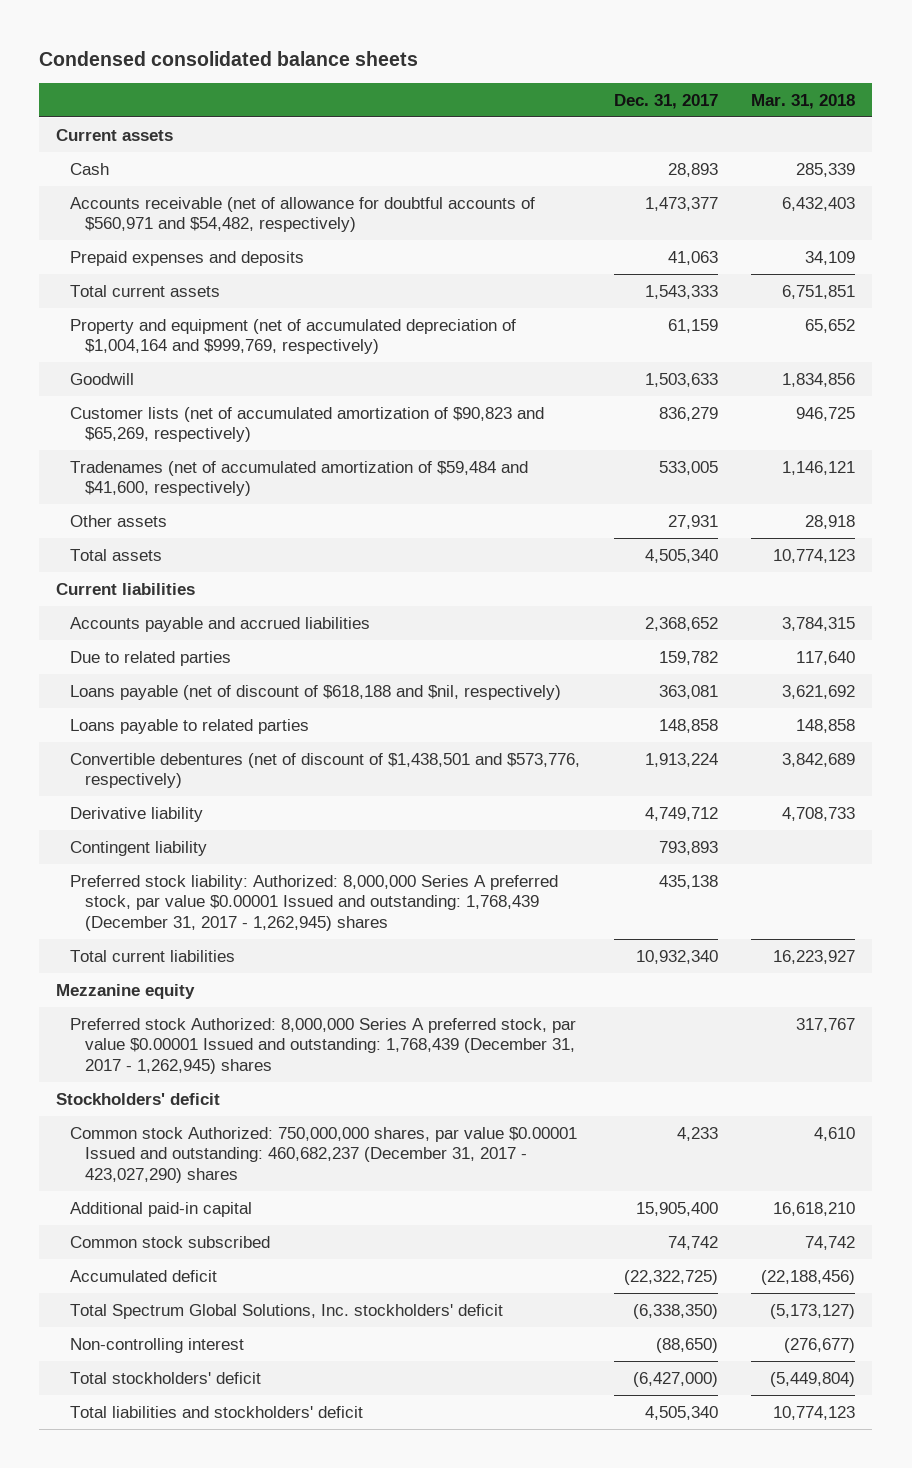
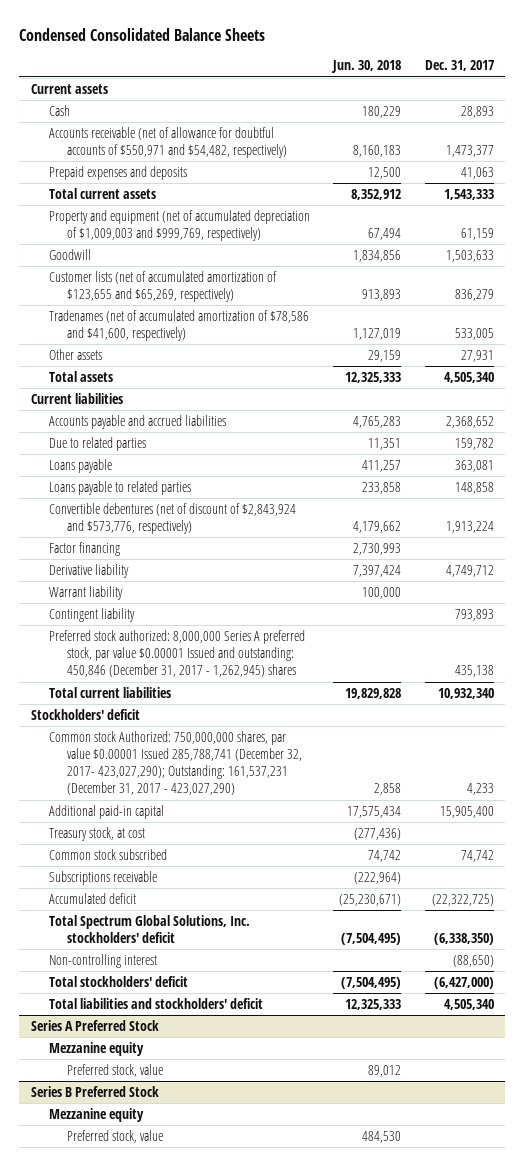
- Condensed consolidated balance sheets
+ Condensed Consolidated Balance Sheets
- | Dec. 31, 2017 | Mar. 31, 2018
+ | Jun. 30, 2018 | Dec. 31, 2017
- Accounts receivable (net of allowance for doubtful accounts of $560,971 and $54,482, respectively) | 1,473,377 | 6,432,403
+ Accounts receivable (net of allowance for doubtful accounts of $550,971 and $54,482, respectively) | 8,160,183 | 1,473,377
- Property and equipment (net of accumulated depreciation of $1,004,164 and $999,769, respectively) | 61,159 | 65,652
+ Property and equipment (net of accumulated depreciation of $1,009,003 and $999,769, respectively) | 67,494 | 61,159
- Customer lists (net of accumulated amortization of $90,823 and $65,269, respectively) | 836,279 | 946,725
- Tradenames (net of accumulated amortization of $59,484 and $41,600, respectively) | 533,005 | 1,146,121
+ Customer lists (net of accumulated amortization of $123,655 and $65,269, respectively) | 913,893 | 836,279
+ Tradenames (net of accumulated amortization of $78,586 and $41,600, respectively) | 1,127,019 | 533,005
- Loans payable (net of discount of $618,188 and $nil, respectively) | 363,081 | 3,621,692
+ Loans payable | 411,257 | 363,081
- Convertible debentures (net of discount of $1,438,501 and $573,776, respectively) | 1,913,224 | 3,842,689
+ Convertible debentures (net of discount of $2,843,924 and $573,776, respectively) | 4,179,662 | 1,913,224
+ Factor financing | 2,730,993 |
+ Warrant liability | 100,000 |
- Preferred stock liability: Authorized: 8,000,000 Series A preferred stock, par value $0.00001 Issued and outstanding: 1,768,439 (December 31, 2017 - 1,262,945) shares | 435,138 |
+ Preferred stock authorized: 8,000,000 Series A preferred stock, par value $0.00001 Issued and outstanding: 450,846 (December 31, 2017 - 1,262,945) shares | | 435,138
- Mezzanine equity
- Preferred stock Authorized: 8,000,000 Series A preferred stock, par value $0.00001 Issued and outstanding: 1,768,439 (December 31, 2017 - 1,262,945) shares | | 317,767
- Common stock Authorized: 750,000,000 shares, par value $0.00001 Issued and outstanding: 460,682,237 (December 31, 2017 - 423,027,290) shares | 4,233 | 4,610
+ Common stock Authorized: 750,000,000 shares, par value $0.00001 Issued 285,788,741 (December 32, 2017- 423,027,290); Outstanding: 161,537,231 (December 31, 2017 - 423,027,290) | 2,858 | 4,233
+ Treasury stock, at cost | (277,436) |
+ Subscriptions receivable | (222,964) |
+ Series A Preferred Stock
+ Mezzanine equity
+ Preferred stock, value | 89,012 |
+ Series B Preferred Stock
+ Mezzanine equity
+ Preferred stock, value | 484,530 |

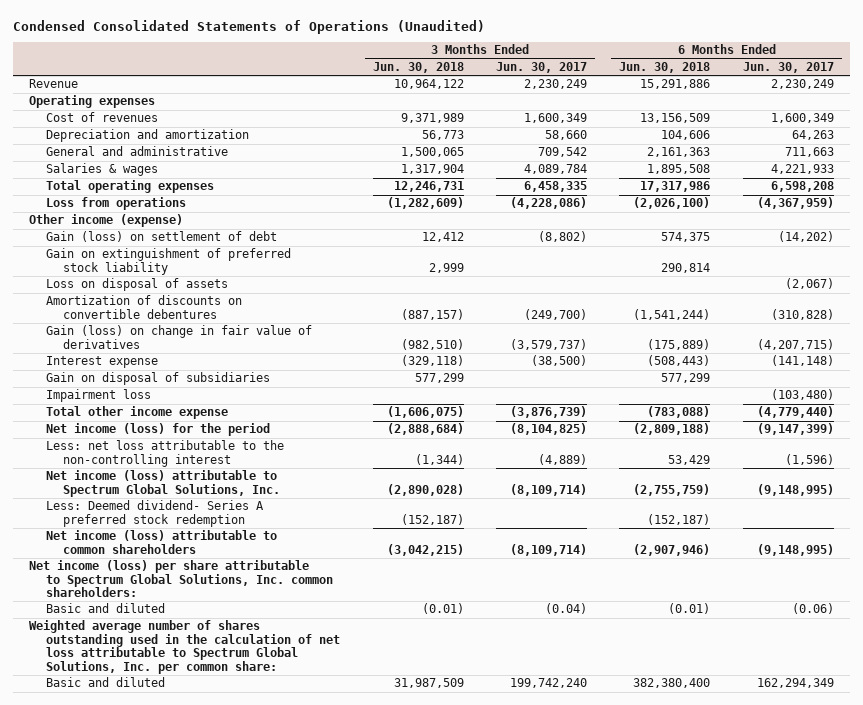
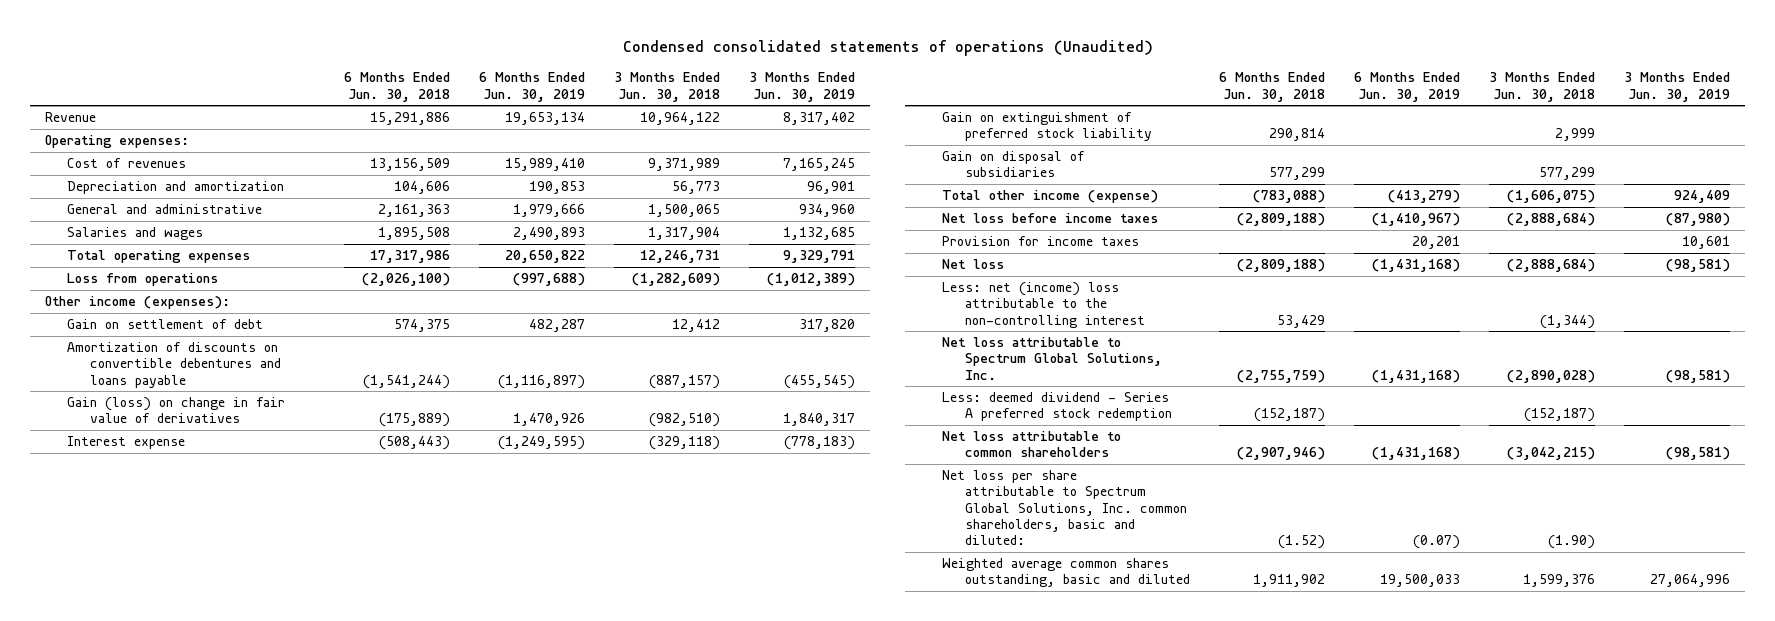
- Condensed Consolidated Statements of Operations (Unaudited)
+ Condensed consolidated statements of operations (Unaudited)
- | 3 Months Ended Jun. 30, 2018 | 3 Months Ended Jun. 30, 2017 | 6 Months Ended Jun. 30, 2018 | 6 Months Ended Jun. 30, 2017
+ | 6 Months Ended Jun. 30, 2018 | 6 Months Ended Jun. 30, 2019 | 3 Months Ended Jun. 30, 2018 | 3 Months Ended Jun. 30, 2019
- Operating expenses
+ Operating expenses:
- Salaries & wages | 1,317,904 | 4,089,784 | 1,895,508 | 4,221,933
+ Salaries and wages | 1,895,508 | 2,490,893 | 1,317,904 | 1,132,685
- Other income (expense)
- Gain (loss) on settlement of debt | 12,412 | (8,802) | 574,375 | (14,202)
- Loss on disposal of assets | | | | (2,067)
- Amortization of discounts on convertible debentures | (887,157) | (249,700) | (1,541,244) | (310,828)
+ Other income (expenses):
+ Gain on settlement of debt | 574,375 | 482,287 | 12,412 | 317,820
+ Amortization of discounts on convertible debentures and loans payable | (1,541,244) | (1,116,897) | (887,157) | (455,545)
moved down: Gain on extinguishment of preferred stock liability | 290,814 | | 2,999 |
- Impairment loss | | | | (103,480)
- Total other income expense | (1,606,075) | (3,876,739) | (783,088) | (4,779,440)
- Net income (loss) for the period | (2,888,684) | (8,104,825) | (2,809,188) | (9,147,399)
- Less: net loss attributable to the non-controlling interest | (1,344) | (4,889) | 53,429 | (1,596)
- Net income (loss) attributable to Spectrum Global Solutions, Inc. | (2,890,028) | (8,109,714) | (2,755,759) | (9,148,995)
- Less: Deemed dividend- Series A preferred stock redemption | (152,187) | | (152,187) |
- Net income (loss) attributable to common shareholders | (3,042,215) | (8,109,714) | (2,907,946) | (9,148,995)
- Net income (loss) per share attributable to Spectrum Global Solutions, Inc. common shareholders:
- Basic and diluted | (0.01) | (0.04) | (0.01) | (0.06)
- Weighted average number of shares outstanding used in the calculation of net loss attributable to Spectrum Global Solutions, Inc. per common share:
- Basic and diluted | 31,987,509 | 199,742,240 | 382,380,400 | 162,294,349
+ Total other income (expense) | (783,088) | (413,279) | (1,606,075) | 924,409
+ Net loss before income taxes | (2,809,188) | (1,410,967) | (2,888,684) | (87,980)
+ Provision for income taxes | | 20,201 | | 10,601
+ Net loss | (2,809,188) | (1,431,168) | (2,888,684) | (98,581)
+ Less: net (income) loss attributable to the non-controlling interest | 53,429 | | (1,344) |
+ Net loss attributable to Spectrum Global Solutions, Inc. | (2,755,759) | (1,431,168) | (2,890,028) | (98,581)
+ Less: deemed dividend - Series A preferred stock redemption | (152,187) | | (152,187) |
+ Net loss attributable to common shareholders | (2,907,946) | (1,431,168) | (3,042,215) | (98,581)
+ Net loss per share attributable to Spectrum Global Solutions, Inc. common shareholders, basic and diluted: | (1.52) | (0.07) | (1.90) |
+ Weighted average common shares outstanding, basic and diluted | 1,911,902 | 19,500,033 | 1,599,376 | 27,064,996

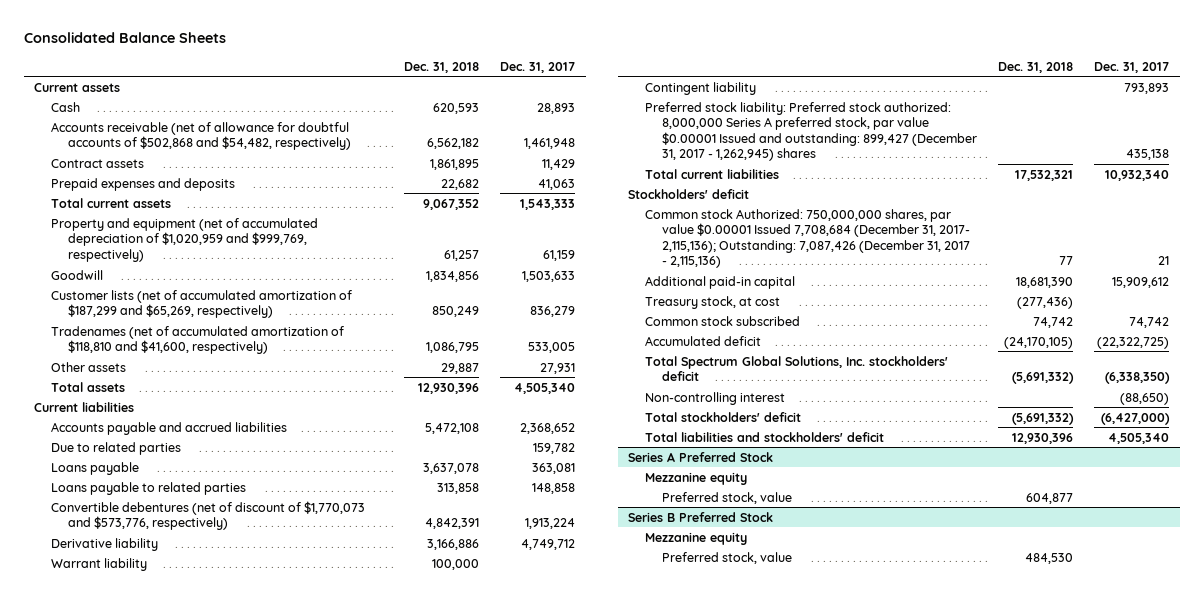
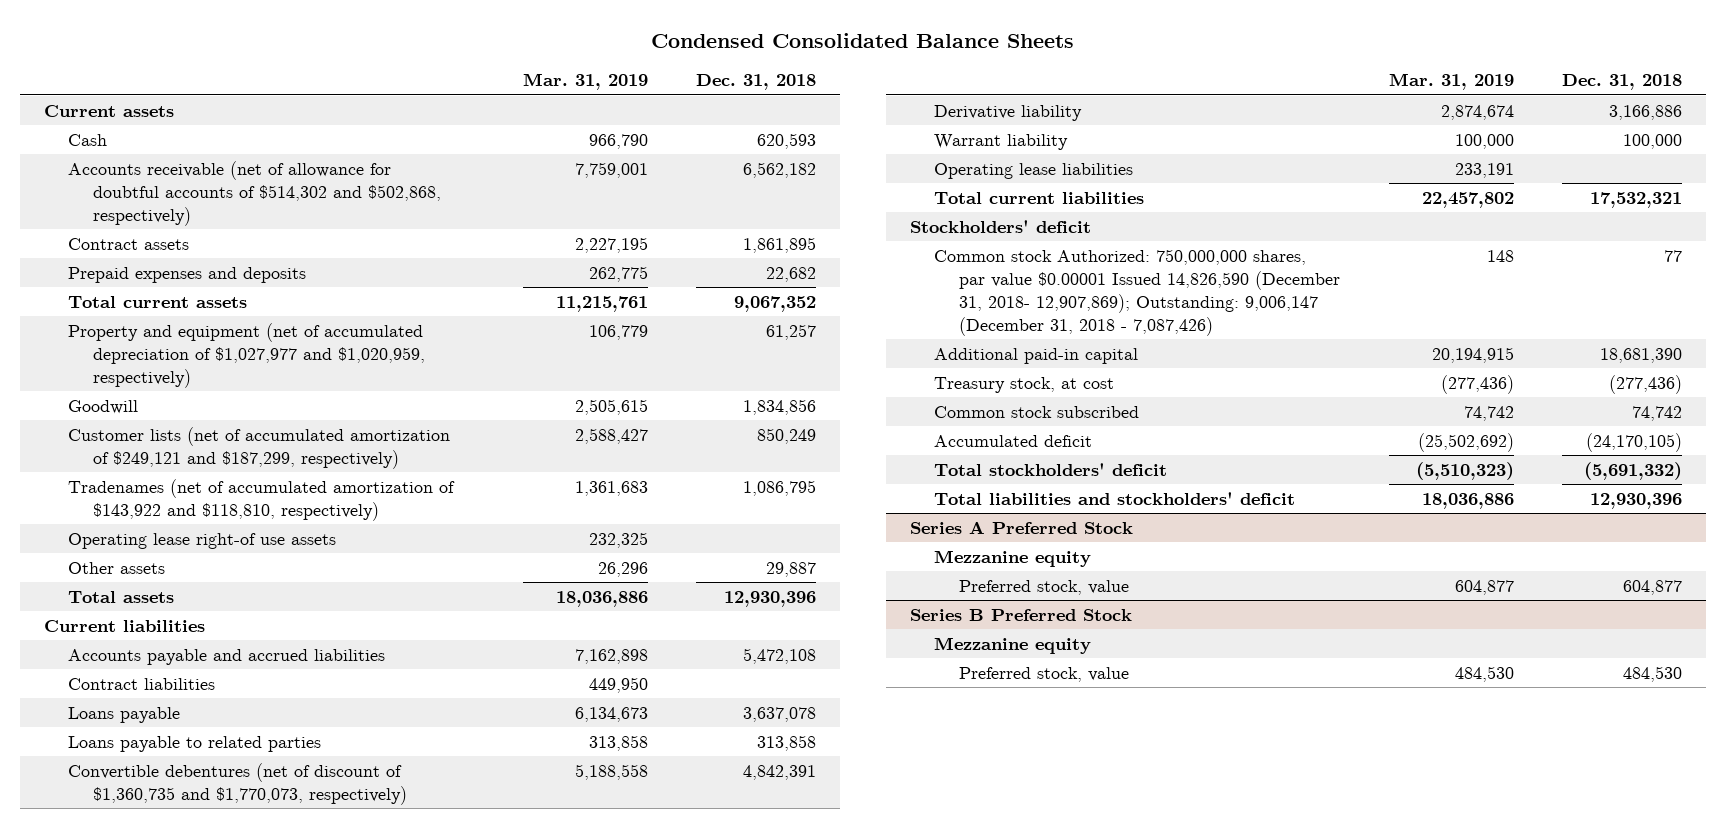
- Consolidated Balance Sheets
+ Condensed Consolidated Balance Sheets
- | Dec. 31, 2018 | Dec. 31, 2017
+ | Mar. 31, 2019 | Dec. 31, 2018
- Accounts receivable (net of allowance for doubtful accounts of $502,868 and $54,482, respectively) | 6,562,182 | 1,461,948
+ Accounts receivable (net of allowance for doubtful accounts of $514,302 and $502,868, respectively) | 7,759,001 | 6,562,182
- Property and equipment (net of accumulated depreciation of $1,020,959 and $999,769, respectively) | 61,257 | 61,159
+ Property and equipment (net of accumulated depreciation of $1,027,977 and $1,020,959, respectively) | 106,779 | 61,257
- Customer lists (net of accumulated amortization of $187,299 and $65,269, respectively) | 850,249 | 836,279
- Tradenames (net of accumulated amortization of $118,810 and $41,600, respectively) | 1,086,795 | 533,005
+ Customer lists (net of accumulated amortization of $249,121 and $187,299, respectively) | 2,588,427 | 850,249
+ Tradenames (net of accumulated amortization of $143,922 and $118,810, respectively) | 1,361,683 | 1,086,795
+ Operating lease right-of use assets | 232,325 |
- Due to related parties | | 159,782
+ Contract liabilities | 449,950 |
- Convertible debentures (net of discount of $1,770,073 and $573,776, respectively) | 4,842,391 | 1,913,224
+ Convertible debentures (net of discount of $1,360,735 and $1,770,073, respectively) | 5,188,558 | 4,842,391
- Contingent liability | | 793,893
- Preferred stock liability: Preferred stock authorized: 8,000,000 Series A preferred stock, par value $0.00001 Issued and outstanding: 899,427 (December 31, 2017 - 1,262,945) shares | | 435,138
+ Operating lease liabilities | 233,191 |
- Common stock Authorized: 750,000,000 shares, par value $0.00001 Issued 7,708,684 (December 31, 2017- 2,115,136); Outstanding: 7,087,426 (December 31, 2017 - 2,115,136) | 77 | 21
+ Common stock Authorized: 750,000,000 shares, par value $0.00001 Issued 14,826,590 (December 31, 2018- 12,907,869); Outstanding: 9,006,147 (December 31, 2018 - 7,087,426) | 148 | 77
- Total Spectrum Global Solutions, Inc. stockholders' deficit | (5,691,332) | (6,338,350)
- Non-controlling interest | | (88,650)

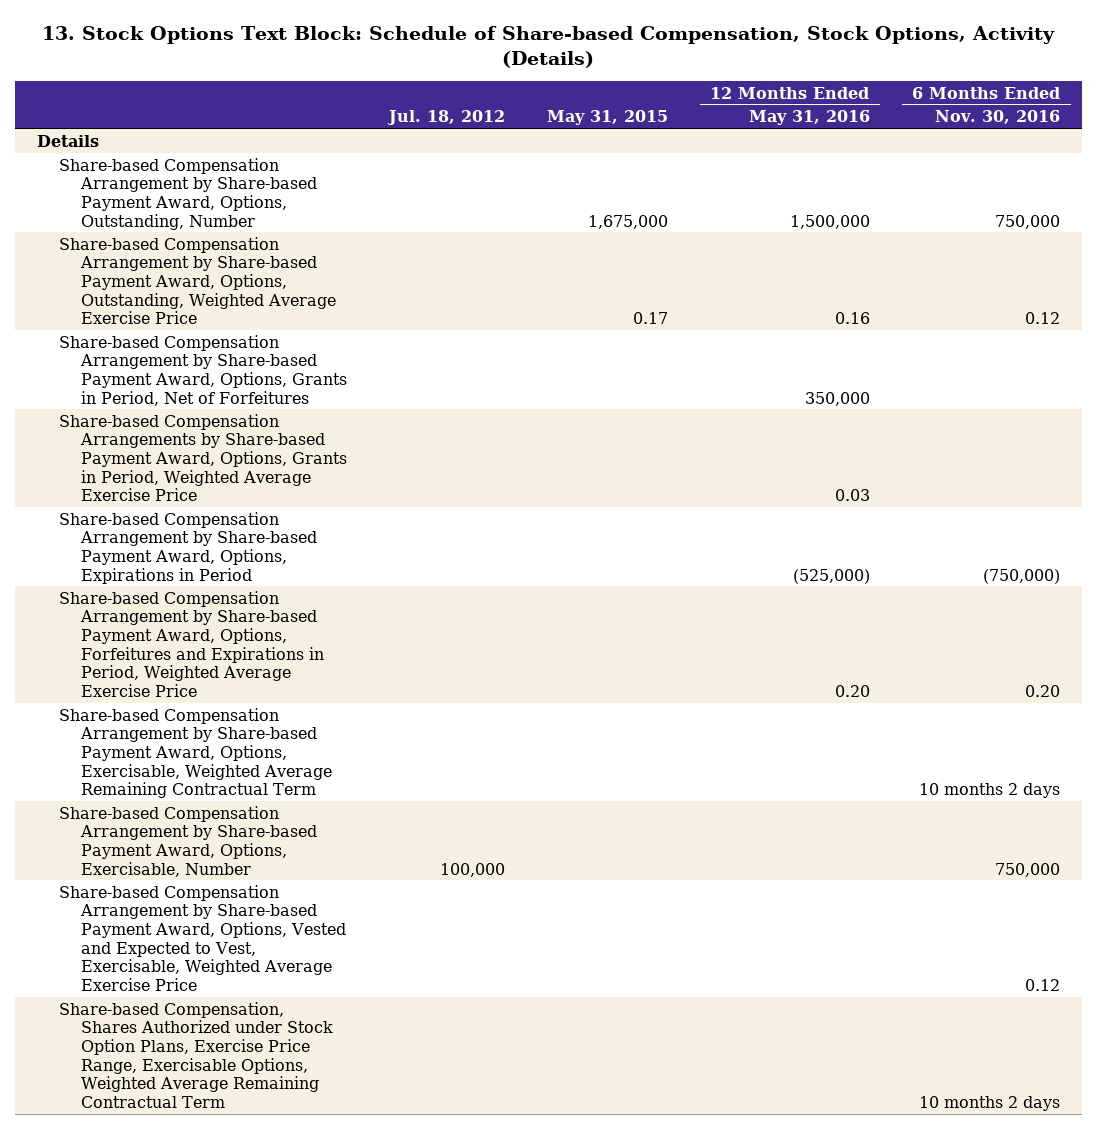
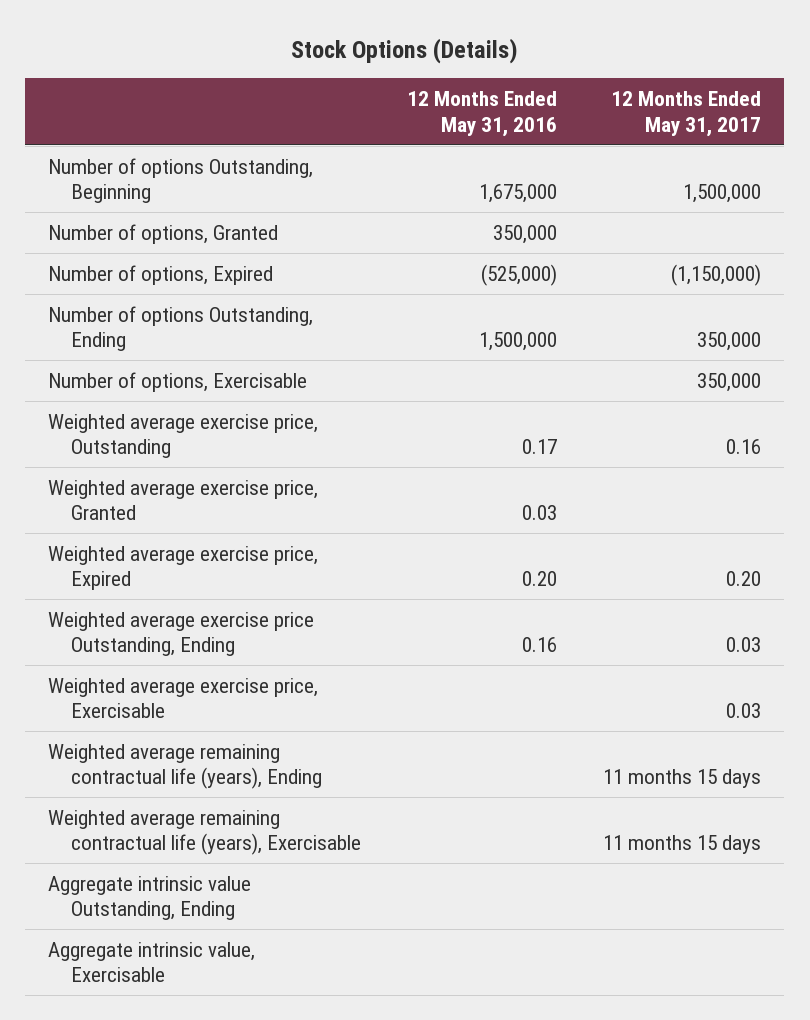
- 13. Stock Options Text Block: Schedule of Share-based Compensation, Stock Options, Activity (Details)
+ Stock Options (Details)
- | Jul. 18, 2012 | May 31, 2015 | 12 Months Ended May 31, 2016 | 6 Months Ended Nov. 30, 2016
+ | 12 Months Ended May 31, 2016 | 12 Months Ended May 31, 2017
- Details
- Share-based Compensation Arrangement by Share-based Payment Award, Options, Outstanding, Number | | 1,675,000 | 1,500,000 | 750,000
- Share-based Compensation Arrangement by Share-based Payment Award, Options, Outstanding, Weighted Average Exercise Price | | 0.17 | 0.16 | 0.12
- Share-based Compensation Arrangement by Share-based Payment Award, Options, Grants in Period, Net of Forfeitures | | | 350,000 |
- Share-based Compensation Arrangements by Share-based Payment Award, Options, Grants in Period, Weighted Average Exercise Price | | | 0.03 |
- Share-based Compensation Arrangement by Share-based Payment Award, Options, Expirations in Period | | | (525,000) | (750,000)
- Share-based Compensation Arrangement by Share-based Payment Award, Options, Forfeitures and Expirations in Period, Weighted Average Exercise Price | | | 0.20 | 0.20
- Share-based Compensation Arrangement by Share-based Payment Award, Options, Exercisable, Weighted Average Remaining Contractual Term | | | | 10 months 2 days
- Share-based Compensation Arrangement by Share-based Payment Award, Options, Exercisable, Number | 100,000 | | | 750,000
- Share-based Compensation Arrangement by Share-based Payment Award, Options, Vested and Expected to Vest, Exercisable, Weighted Average Exercise Price | | | | 0.12
- Share-based Compensation, Shares Authorized under Stock Option Plans, Exercise Price Range, Exercisable Options, Weighted Average Remaining Contractual Term | | | | 10 months 2 days
+ Number of options Outstanding, Beginning | 1,675,000 | 1,500,000
+ Number of options, Granted | 350,000 |
+ Number of options, Expired | (525,000) | (1,150,000)
+ Number of options Outstanding, Ending | 1,500,000 | 350,000
+ Number of options, Exercisable | | 350,000
+ Weighted average exercise price, Outstanding | 0.17 | 0.16
+ Weighted average exercise price, Granted | 0.03 |
+ Weighted average exercise price, Expired | 0.20 | 0.20
+ Weighted average exercise price Outstanding, Ending | 0.16 | 0.03
+ Weighted average exercise price, Exercisable | | 0.03
+ Weighted average remaining contractual life (years), Ending | | 11 months 15 days
+ Weighted average remaining contractual life (years), Exercisable | | 11 months 15 days
+ Aggregate intrinsic value Outstanding, Ending
+ Aggregate intrinsic value, Exercisable

